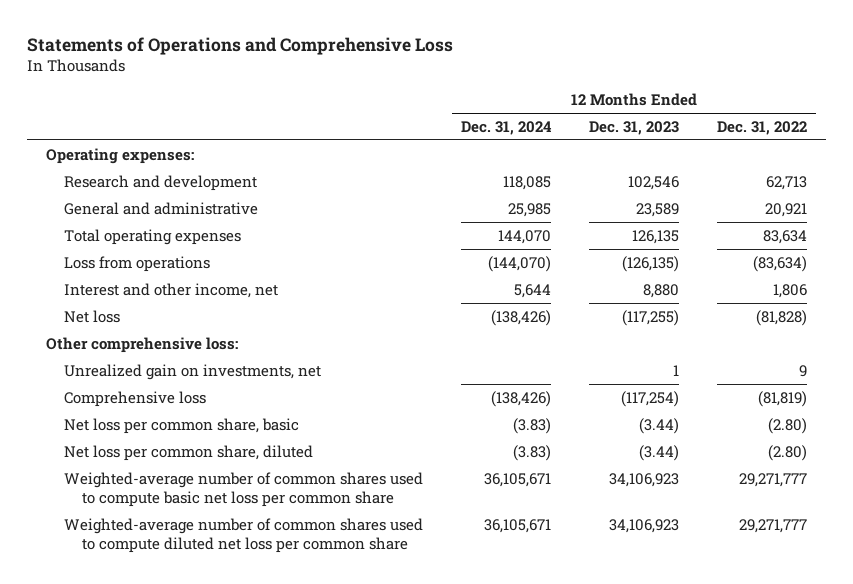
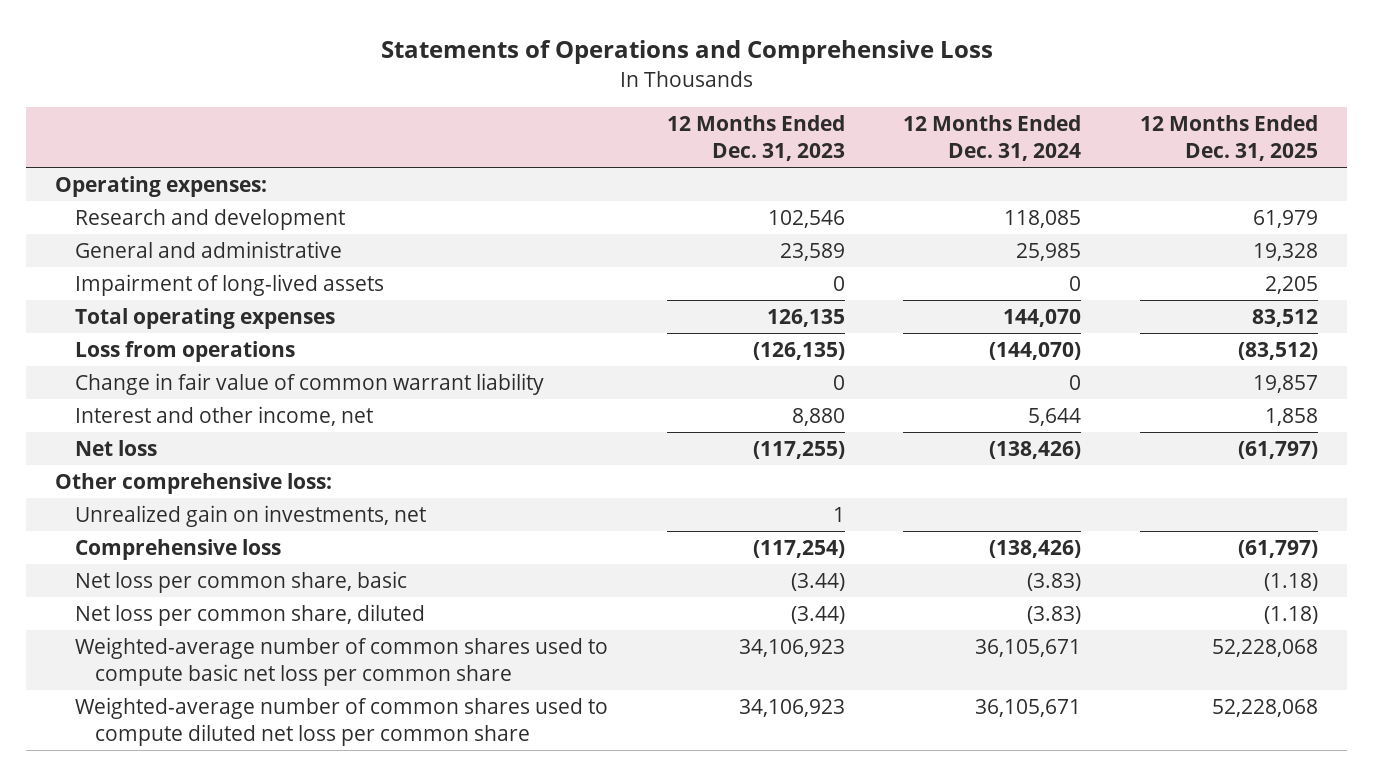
- | 12 Months Ended Dec. 31, 2024 | 12 Months Ended Dec. 31, 2023 | 12 Months Ended Dec. 31, 2022
+ | 12 Months Ended Dec. 31, 2023 | 12 Months Ended Dec. 31, 2024 | 12 Months Ended Dec. 31, 2025
+ Impairment of long-lived assets | 0 | 0 | 2,205
+ Change in fair value of common warrant liability | 0 | 0 | 19,857

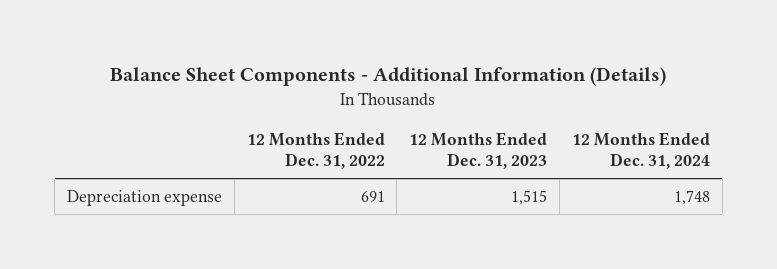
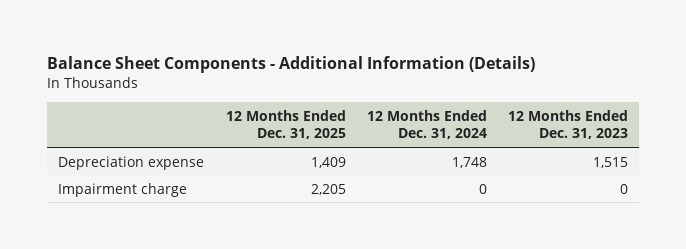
- | 12 Months Ended Dec. 31, 2022 | 12 Months Ended Dec. 31, 2023 | 12 Months Ended Dec. 31, 2024
+ | 12 Months Ended Dec. 31, 2025 | 12 Months Ended Dec. 31, 2024 | 12 Months Ended Dec. 31, 2023
+ Impairment charge | 2,205 | 0 | 0

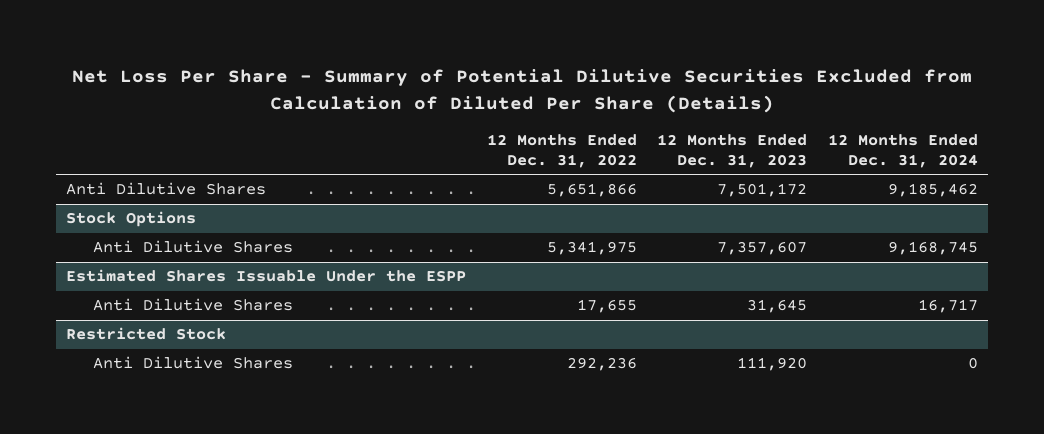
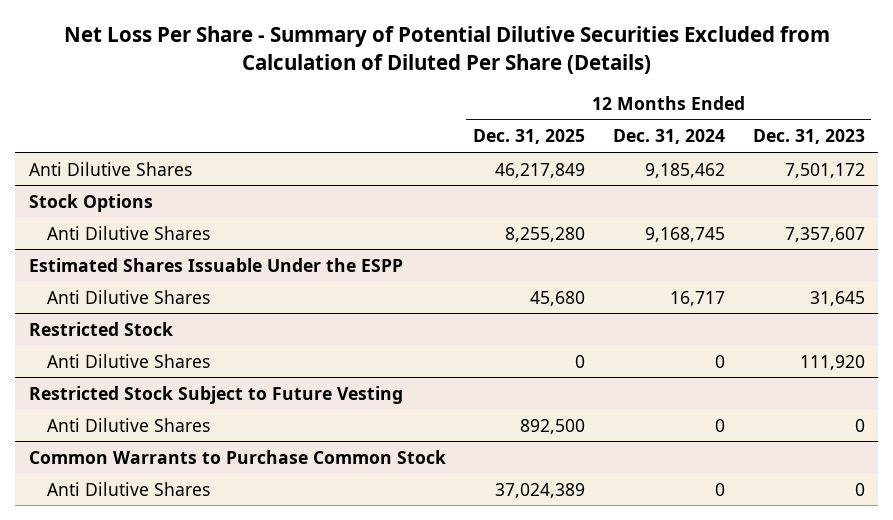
- | 12 Months Ended Dec. 31, 2022 | 12 Months Ended Dec. 31, 2023 | 12 Months Ended Dec. 31, 2024
+ | 12 Months Ended Dec. 31, 2025 | 12 Months Ended Dec. 31, 2024 | 12 Months Ended Dec. 31, 2023
+ Restricted Stock Subject to Future Vesting
+ Anti Dilutive Shares | 892,500 | 0 | 0
+ Common Warrants to Purchase Common Stock
+ Anti Dilutive Shares | 37,024,389 | 0 | 0

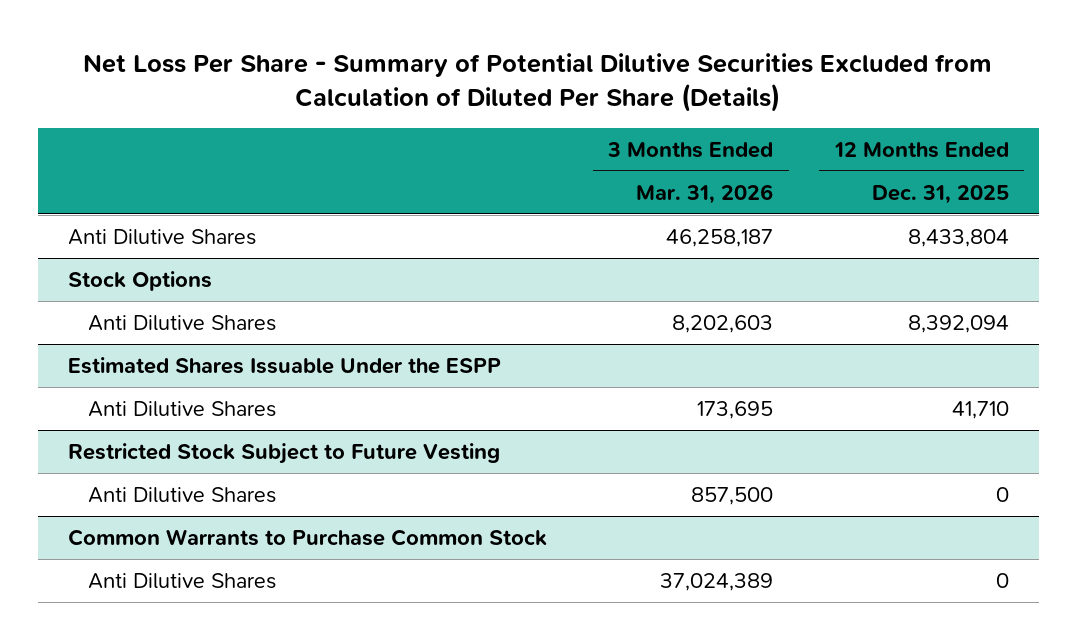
- | 12 Months Ended Dec. 31, 2025 | 12 Months Ended Dec. 31, 2024 | 12 Months Ended Dec. 31, 2023
+ | 3 Months Ended Mar. 31, 2026 | 12 Months Ended Dec. 31, 2025
- Anti Dilutive Shares | 46,217,849 | 9,185,462 | 7,501,172
+ Anti Dilutive Shares | 46,258,187 | 8,433,804
@ Stock Options
- Anti Dilutive Shares | 8,255,280 | 9,168,745 | 7,357,607
+ Anti Dilutive Shares | 8,202,603 | 8,392,094
@ Estimated Shares Issuable Under the ESPP
- Anti Dilutive Shares | 45,680 | 16,717 | 31,645
- Restricted Stock
- Anti Dilutive Shares | 0 | 0 | 111,920
@ Estimated Shares Issuable Under the ESPP
+ Anti Dilutive Shares | 173,695 | 41,710
@ Restricted Stock Subject to Future Vesting
- Anti Dilutive Shares | 892,500 | 0 | 0
+ Anti Dilutive Shares | 857,500 | 0
@ Common Warrants to Purchase Common Stock
- Anti Dilutive Shares | 37,024,389 | 0 | 0
+ Anti Dilutive Shares | 37,024,389 | 0

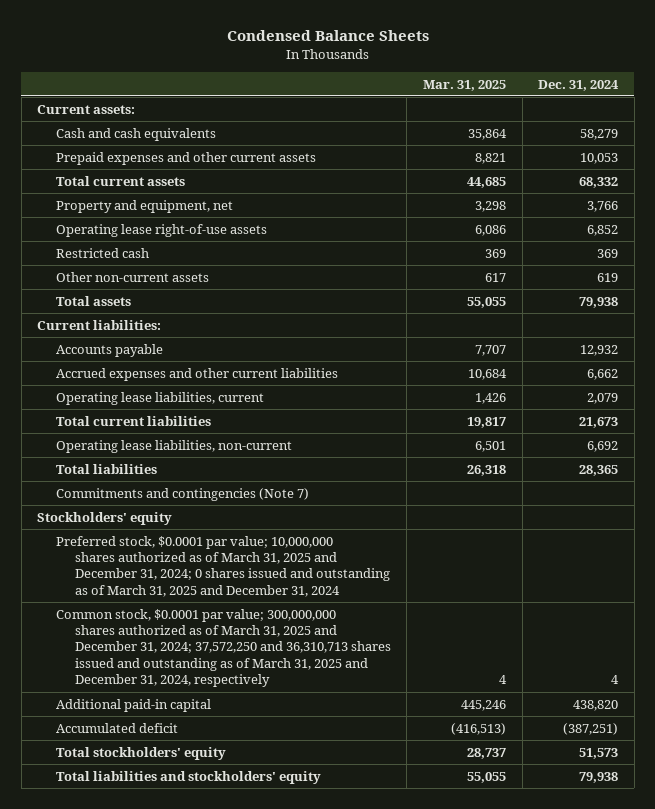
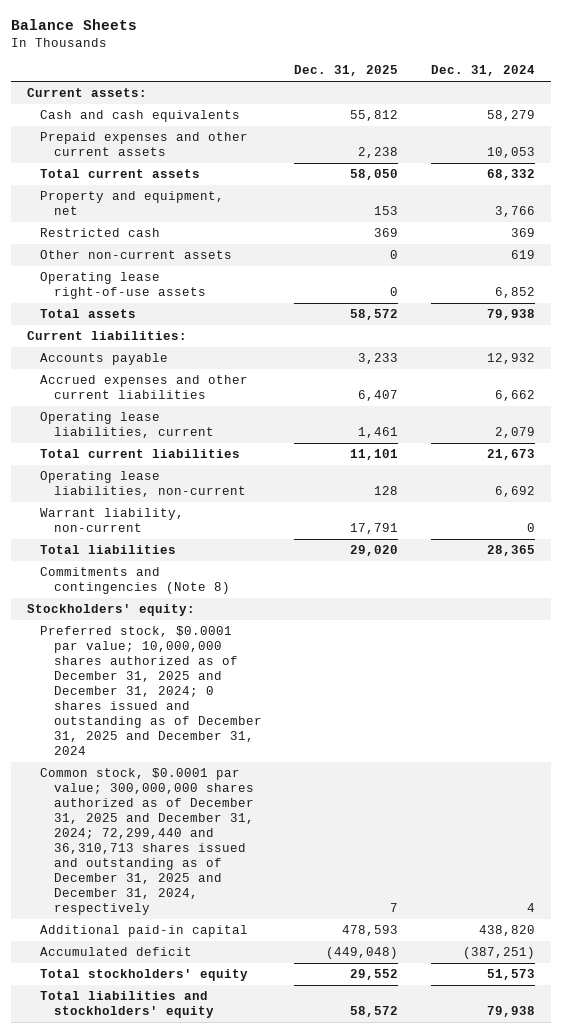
- Condensed Balance Sheets
+ Balance Sheets
- | Mar. 31, 2025 | Dec. 31, 2024
+ | Dec. 31, 2025 | Dec. 31, 2024
moved down: Operating lease right-of-use assets | 0 | 6,852
+ Warrant liability, non-current | 17,791 | 0
- Commitments and contingencies (Note 7)
- Stockholders' equity
- Preferred stock, $0.0001 par value; 10,000,000 shares authorized as of March 31, 2025 and December 31, 2024; 0 shares issued and outstanding as of March 31, 2025 and December 31, 2024
- Common stock, $0.0001 par value; 300,000,000 shares authorized as of March 31, 2025 and December 31, 2024; 37,572,250 and 36,310,713 shares issued and outstanding as of March 31, 2025 and December 31, 2024, respectively | 4 | 4
+ Commitments and contingencies (Note 8)
+ Stockholders' equity:
+ Preferred stock, $0.0001 par value; 10,000,000 shares authorized as of December 31, 2025 and December 31, 2024; 0 shares issued and outstanding as of December 31, 2025 and December 31, 2024
+ Common stock, $0.0001 par value; 300,000,000 shares authorized as of December 31, 2025 and December 31, 2024; 72,299,440 and 36,310,713 shares issued and outstanding as of December 31, 2025 and December 31, 2024, respectively | 7 | 4

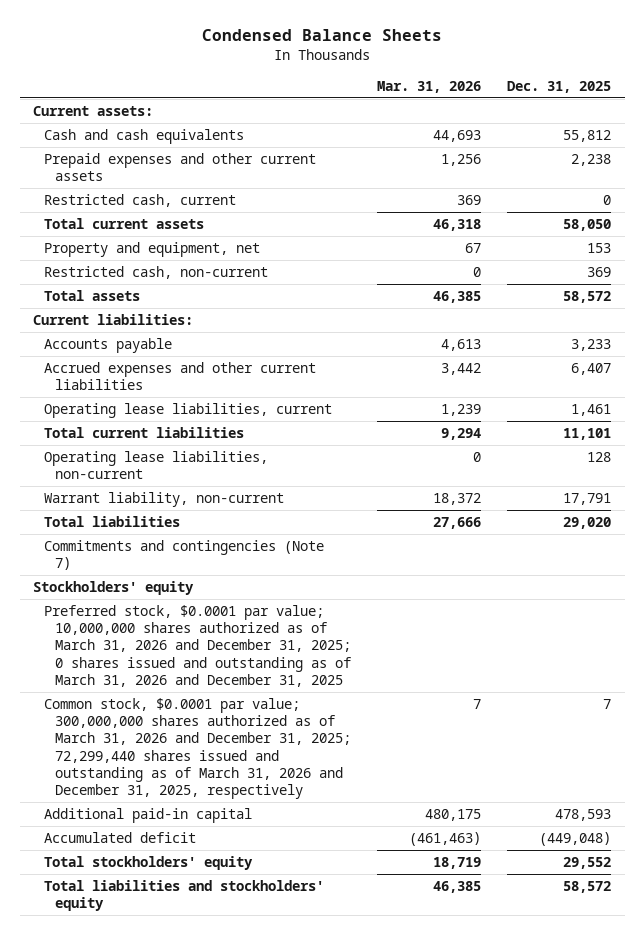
- Balance Sheets
+ Condensed Balance Sheets
- | Dec. 31, 2025 | Dec. 31, 2024
+ | Mar. 31, 2026 | Dec. 31, 2025
+ Restricted cash, current | 369 | 0
- Restricted cash | 369 | 369
- Other non-current assets | 0 | 619
- Operating lease right-of-use assets | 0 | 6,852
+ Restricted cash, non-current | 0 | 369
- Commitments and contingencies (Note 8)
- Stockholders' equity:
- Preferred stock, $0.0001 par value; 10,000,000 shares authorized as of December 31, 2025 and December 31, 2024; 0 shares issued and outstanding as of December 31, 2025 and December 31, 2024
- Common stock, $0.0001 par value; 300,000,000 shares authorized as of December 31, 2025 and December 31, 2024; 72,299,440 and 36,310,713 shares issued and outstanding as of December 31, 2025 and December 31, 2024, respectively | 7 | 4
+ Commitments and contingencies (Note 7)
+ Stockholders' equity
+ Preferred stock, $0.0001 par value; 10,000,000 shares authorized as of March 31, 2026 and December 31, 2025; 0 shares issued and outstanding as of March 31, 2026 and December 31, 2025
+ Common stock, $0.0001 par value; 300,000,000 shares authorized as of March 31, 2026 and December 31, 2025; 72,299,440 shares issued and outstanding as of March 31, 2026 and December 31, 2025, respectively | 7 | 7

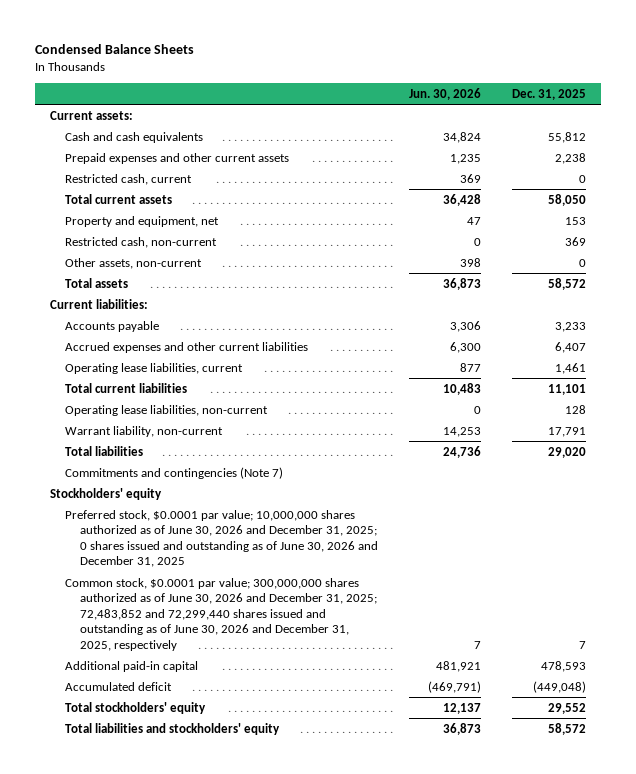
- | Mar. 31, 2026 | Dec. 31, 2025
+ | Jun. 30, 2026 | Dec. 31, 2025
+ Other assets, non-current | 398 | 0
- Preferred stock, $0.0001 par value; 10,000,000 shares authorized as of March 31, 2026 and December 31, 2025; 0 shares issued and outstanding as of March 31, 2026 and December 31, 2025
- Common stock, $0.0001 par value; 300,000,000 shares authorized as of March 31, 2026 and December 31, 2025; 72,299,440 shares issued and outstanding as of March 31, 2026 and December 31, 2025, respectively | 7 | 7
+ Preferred stock, $0.0001 par value; 10,000,000 shares authorized as of June 30, 2026 and December 31, 2025; 0 shares issued and outstanding as of June 30, 2026 and December 31, 2025
+ Common stock, $0.0001 par value; 300,000,000 shares authorized as of June 30, 2026 and December 31, 2025; 72,483,852 and 72,299,440 shares issued and outstanding as of June 30, 2026 and December 31, 2025, respectively | 7 | 7

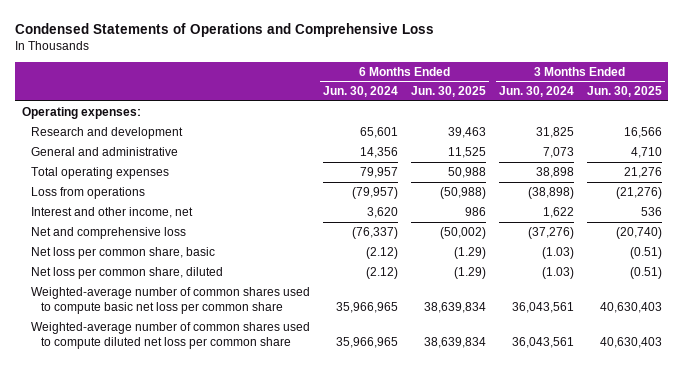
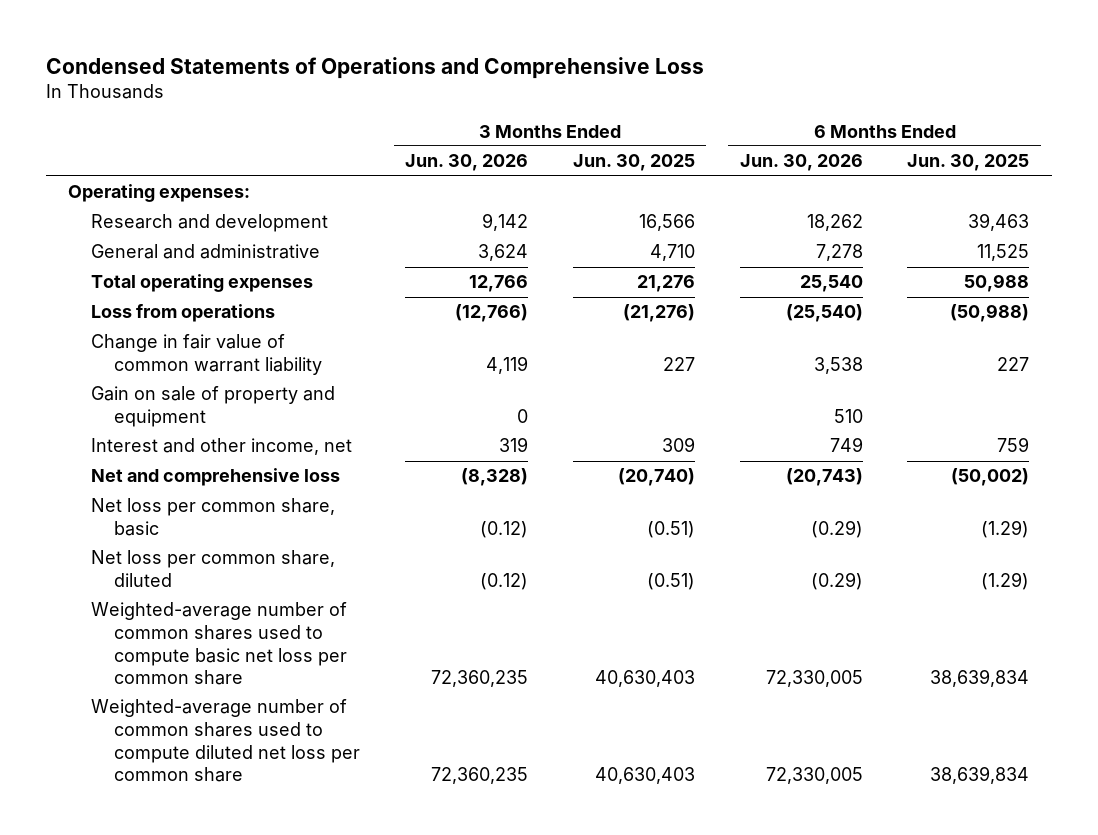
- | 6 Months Ended Jun. 30, 2024 | 6 Months Ended Jun. 30, 2025 | 3 Months Ended Jun. 30, 2024 | 3 Months Ended Jun. 30, 2025
+ | 3 Months Ended Jun. 30, 2026 | 3 Months Ended Jun. 30, 2025 | 6 Months Ended Jun. 30, 2026 | 6 Months Ended Jun. 30, 2025
- Interest and other income, net | 3,620 | 986 | 1,622 | 536
+ Change in fair value of common warrant liability | 4,119 | 227 | 3,538 | 227
+ Gain on sale of property and equipment | 0 | | 510 |
+ Interest and other income, net | 319 | 309 | 749 | 759

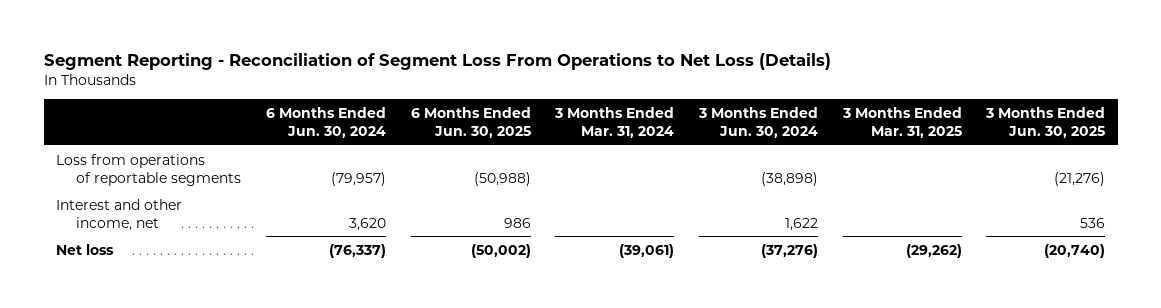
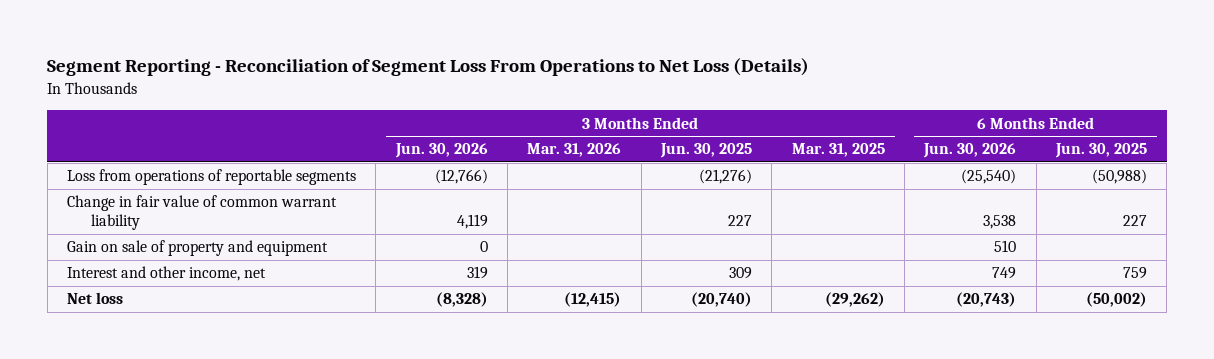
- | 6 Months Ended Jun. 30, 2024 | 6 Months Ended Jun. 30, 2025 | 3 Months Ended Mar. 31, 2024 | 3 Months Ended Jun. 30, 2024 | 3 Months Ended Mar. 31, 2025 | 3 Months Ended Jun. 30, 2025
+ | 3 Months Ended Jun. 30, 2026 | 3 Months Ended Mar. 31, 2026 | 3 Months Ended Jun. 30, 2025 | 3 Months Ended Mar. 31, 2025 | 6 Months Ended Jun. 30, 2026 | 6 Months Ended Jun. 30, 2025
- Interest and other income, net | 3,620 | 986 | | 1,622 | | 536
+ Change in fair value of common warrant liability | 4,119 | | 227 | | 3,538 | 227
+ Gain on sale of property and equipment | 0 | | | | 510 |
+ Interest and other income, net | 319 | | 309 | | 749 | 759

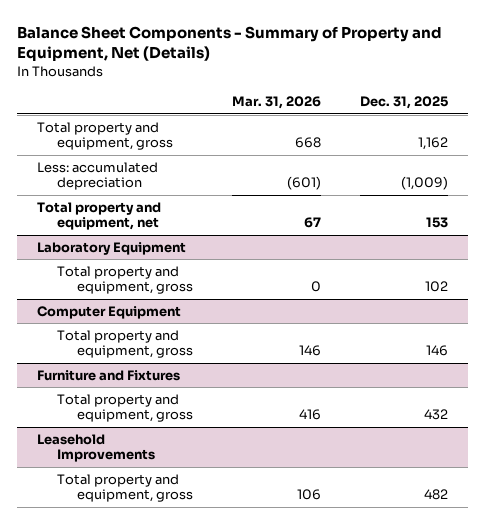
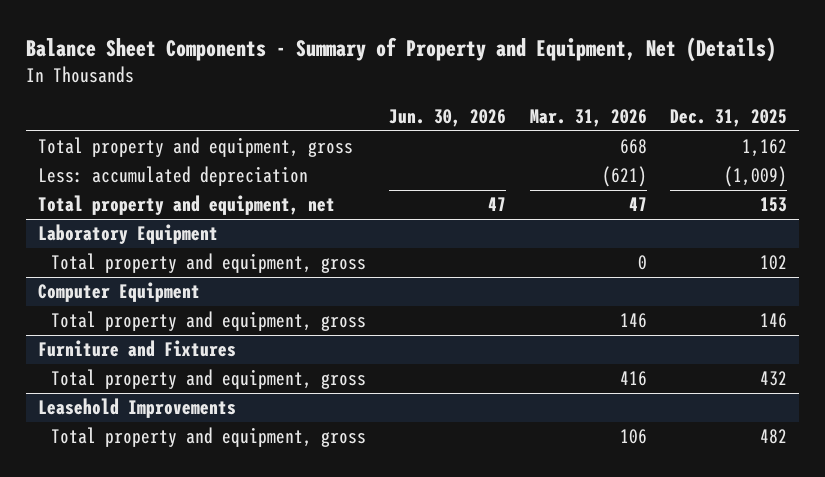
- | Mar. 31, 2026 | Dec. 31, 2025
+ | Jun. 30, 2026 | Mar. 31, 2026 | Dec. 31, 2025
- Less: accumulated depreciation | (601) | (1,009)
- Total property and equipment, net | 67 | 153
+ Less: accumulated depreciation | | (621) | (1,009)
+ Total property and equipment, net | 47 | 47 | 153

